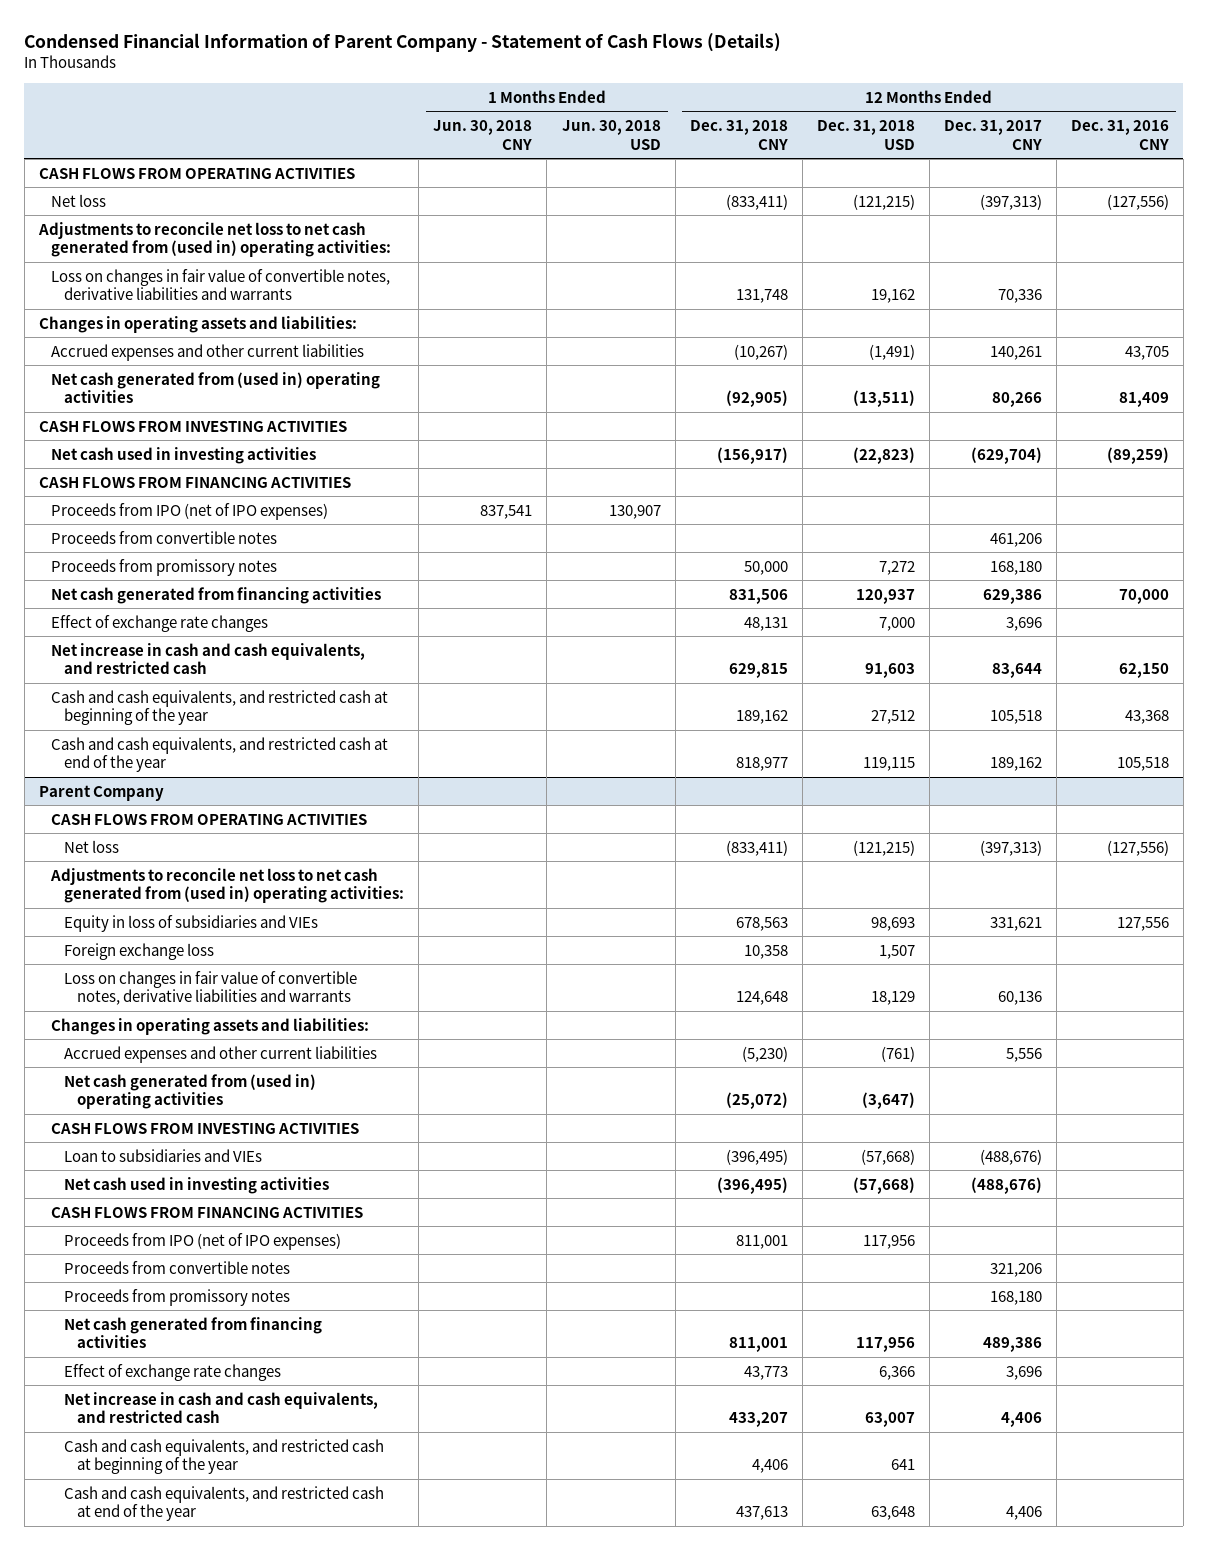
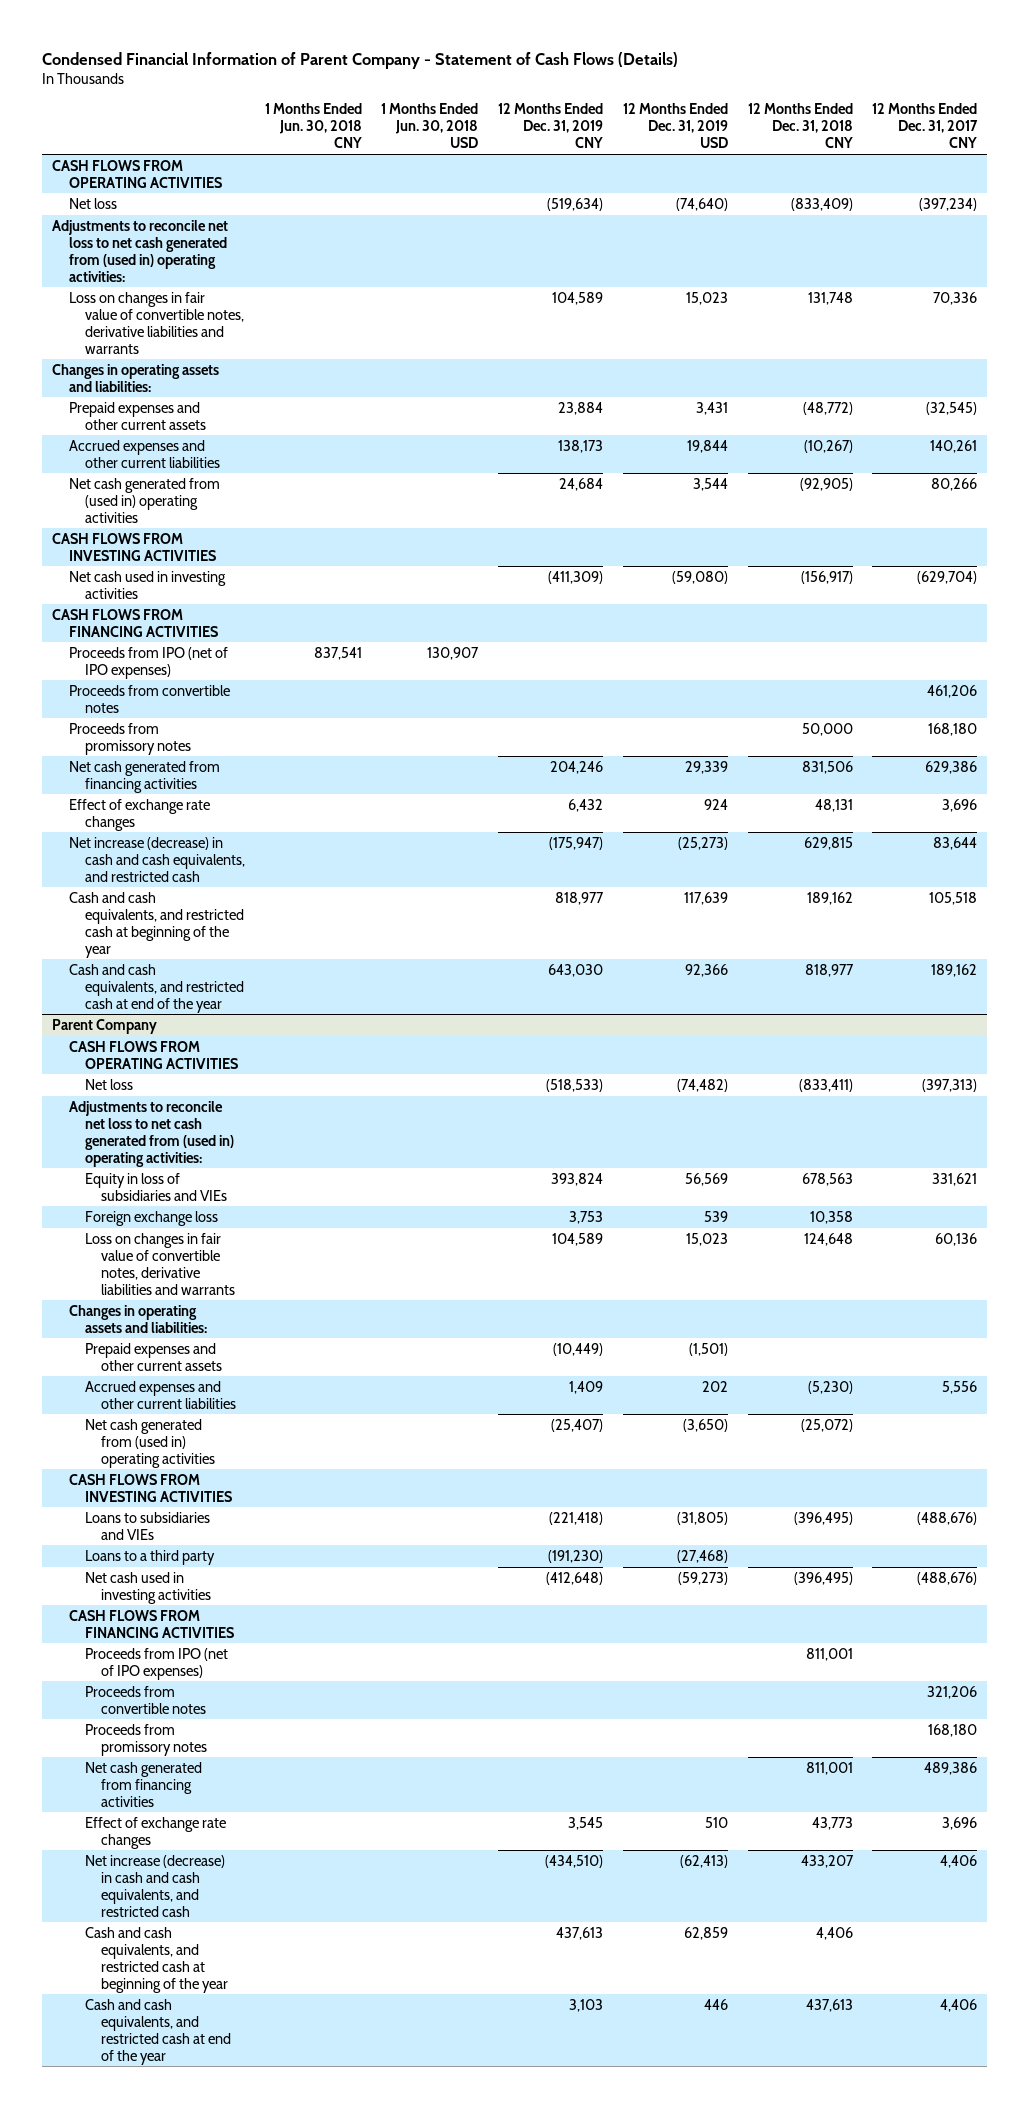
- | 1 Months Ended Jun. 30, 2018 CNY | 1 Months Ended Jun. 30, 2018 USD | 12 Months Ended Dec. 31, 2018 CNY | 12 Months Ended Dec. 31, 2018 USD | 12 Months Ended Dec. 31, 2017 CNY | 12 Months Ended Dec. 31, 2016 CNY
+ | 1 Months Ended Jun. 30, 2018 CNY | 1 Months Ended Jun. 30, 2018 USD | 12 Months Ended Dec. 31, 2019 CNY | 12 Months Ended Dec. 31, 2019 USD | 12 Months Ended Dec. 31, 2018 CNY | 12 Months Ended Dec. 31, 2017 CNY
- Net loss | | | (833,411) | (121,215) | (397,313) | (127,556)
+ Net loss | | | (519,634) | (74,640) | (833,409) | (397,234)
+ Prepaid expenses and other current assets | | | 23,884 | 3,431 | (48,772) | (32,545)
- Net increase in cash and cash equivalents, and restricted cash | | | 629,815 | 91,603 | 83,644 | 62,150
+ Net increase (decrease) in cash and cash equivalents, and restricted cash | | | (175,947) | (25,273) | 629,815 | 83,644
@ Parent Company
+ Prepaid expenses and other current assets | | | (10,449) | (1,501) | |
- Loan to subsidiaries and VIEs | | | (396,495) | (57,668) | (488,676) |
+ Loans to subsidiaries and VIEs | | | (221,418) | (31,805) | (396,495) | (488,676)
+ Loans to a third party | | | (191,230) | (27,468) | |
- Net increase in cash and cash equivalents, and restricted cash | | | 433,207 | 63,007 | 4,406 |
+ Net increase (decrease) in cash and cash equivalents, and restricted cash | | | (434,510) | (62,413) | 433,207 | 4,406

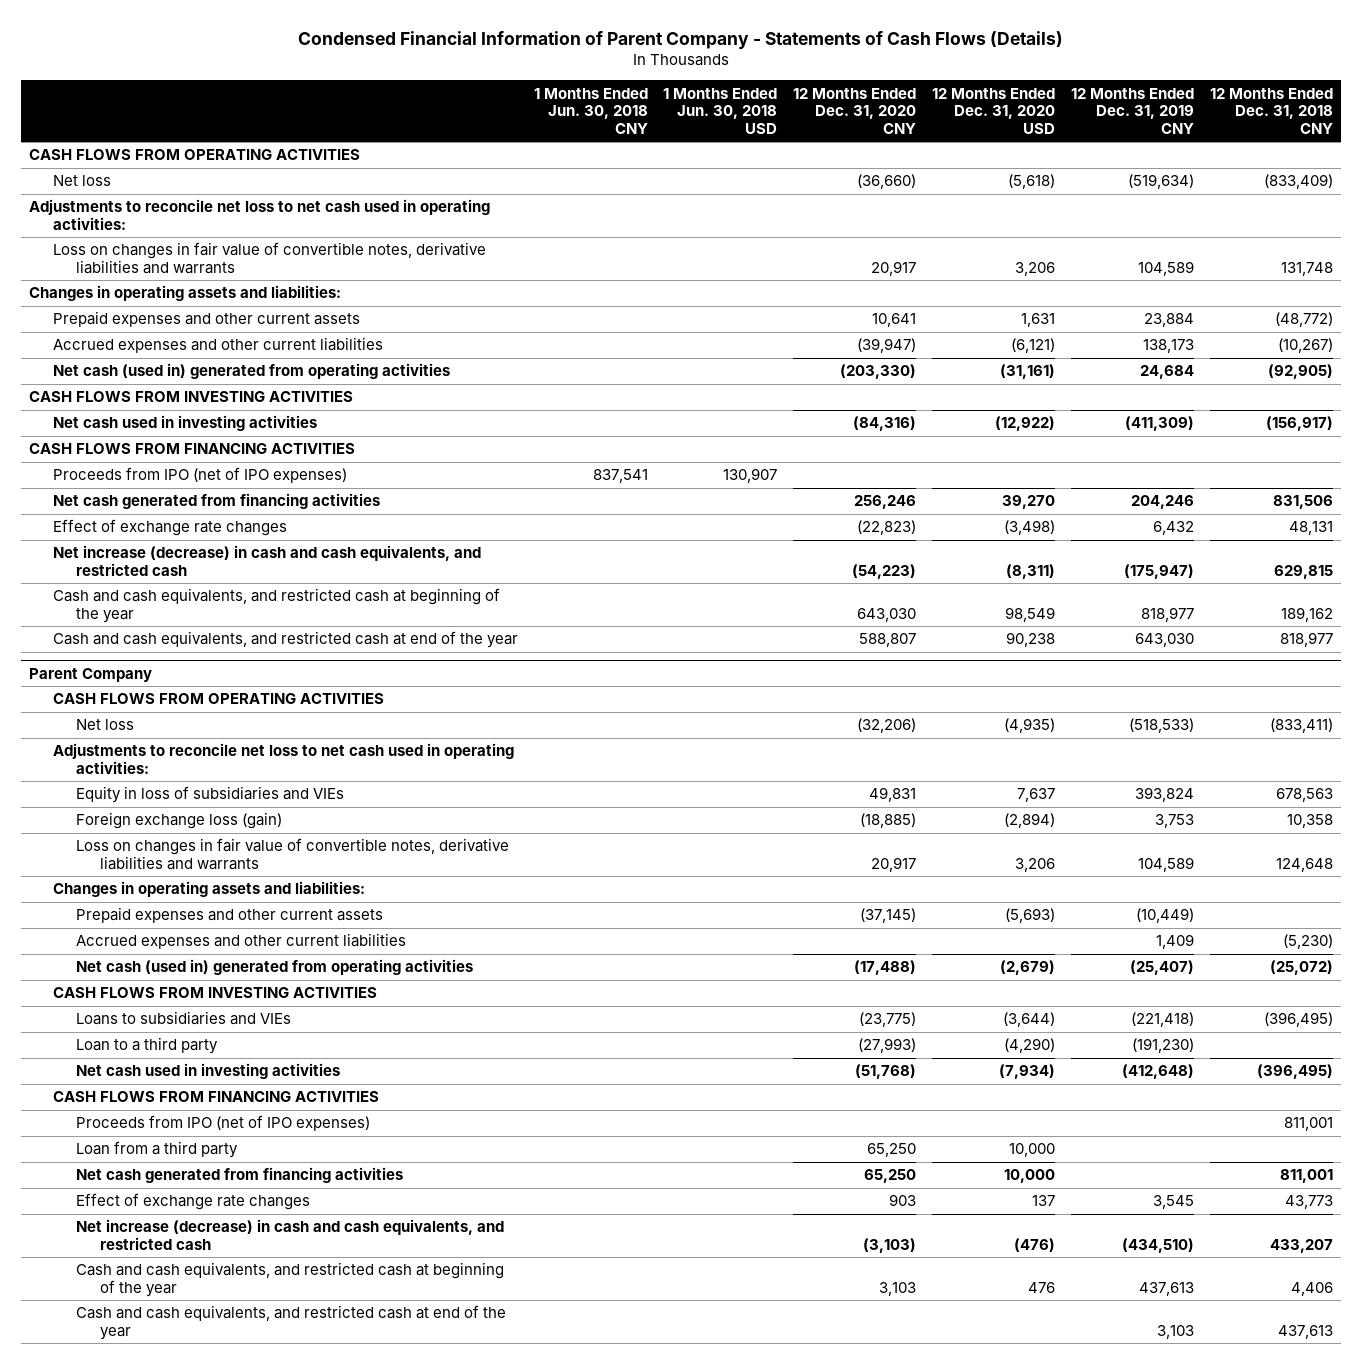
- Condensed Financial Information of Parent Company - Statement of Cash Flows (Details)
+ Condensed Financial Information of Parent Company - Statements of Cash Flows (Details)
- | 1 Months Ended Jun. 30, 2018 CNY | 1 Months Ended Jun. 30, 2018 USD | 12 Months Ended Dec. 31, 2019 CNY | 12 Months Ended Dec. 31, 2019 USD | 12 Months Ended Dec. 31, 2018 CNY | 12 Months Ended Dec. 31, 2017 CNY
+ | 1 Months Ended Jun. 30, 2018 CNY | 1 Months Ended Jun. 30, 2018 USD | 12 Months Ended Dec. 31, 2020 CNY | 12 Months Ended Dec. 31, 2020 USD | 12 Months Ended Dec. 31, 2019 CNY | 12 Months Ended Dec. 31, 2018 CNY
- Adjustments to reconcile net loss to net cash generated from (used in) operating activities:
+ Adjustments to reconcile net loss to net cash used in operating activities:
- Net cash generated from (used in) operating activities | | | 24,684 | 3,544 | (92,905) | 80,266
+ Net cash (used in) generated from operating activities | | | (203,330) | (31,161) | 24,684 | (92,905)
- Proceeds from convertible notes | | | | | | 461,206
- Proceeds from promissory notes | | | | | 50,000 | 168,180
@ Parent Company
- Adjustments to reconcile net loss to net cash generated from (used in) operating activities:
+ Adjustments to reconcile net loss to net cash used in operating activities:
- Foreign exchange loss | | | 3,753 | 539 | 10,358 |
+ Foreign exchange loss (gain) | | | (18,885) | (2,894) | 3,753 | 10,358
- Net cash generated from (used in) operating activities | | | (25,407) | (3,650) | (25,072) |
+ Net cash (used in) generated from operating activities | | | (17,488) | (2,679) | (25,407) | (25,072)
- Loans to a third party | | | (191,230) | (27,468) | |
+ Loan to a third party | | | (27,993) | (4,290) | (191,230) |
- Proceeds from convertible notes | | | | | | 321,206
- Proceeds from promissory notes | | | | | | 168,180
+ Loan from a third party | | | 65,250 | 10,000 | |

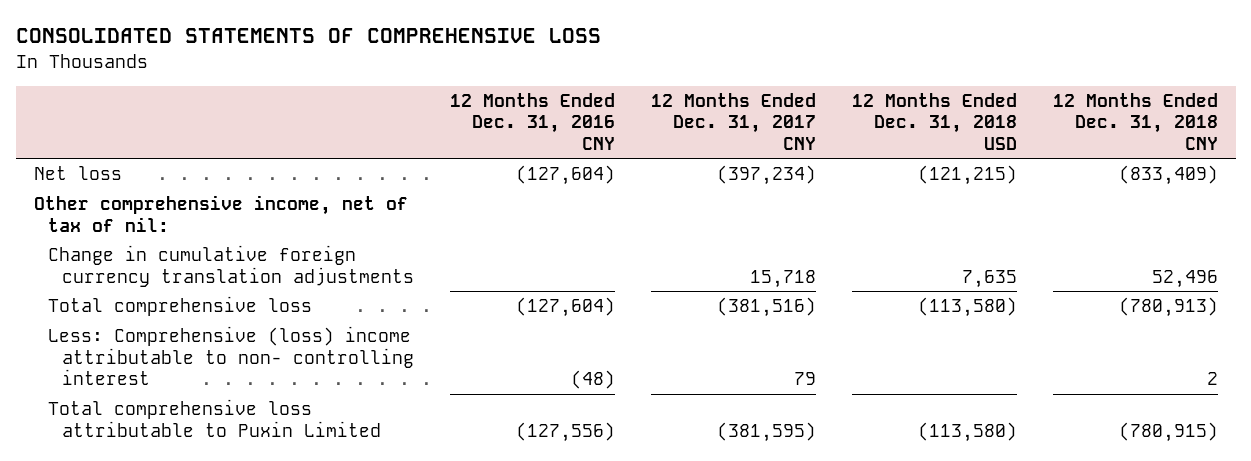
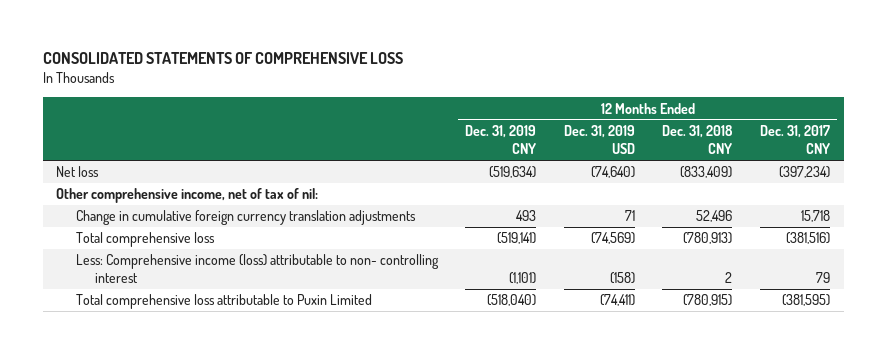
- | 12 Months Ended Dec. 31, 2016 CNY | 12 Months Ended Dec. 31, 2017 CNY | 12 Months Ended Dec. 31, 2018 USD | 12 Months Ended Dec. 31, 2018 CNY
+ | 12 Months Ended Dec. 31, 2019 CNY | 12 Months Ended Dec. 31, 2019 USD | 12 Months Ended Dec. 31, 2018 CNY | 12 Months Ended Dec. 31, 2017 CNY
- Less: Comprehensive (loss) income attributable to non- controlling interest | (48) | 79 | | 2
+ Less: Comprehensive income (loss) attributable to non- controlling interest | (1,101) | (158) | 2 | 79

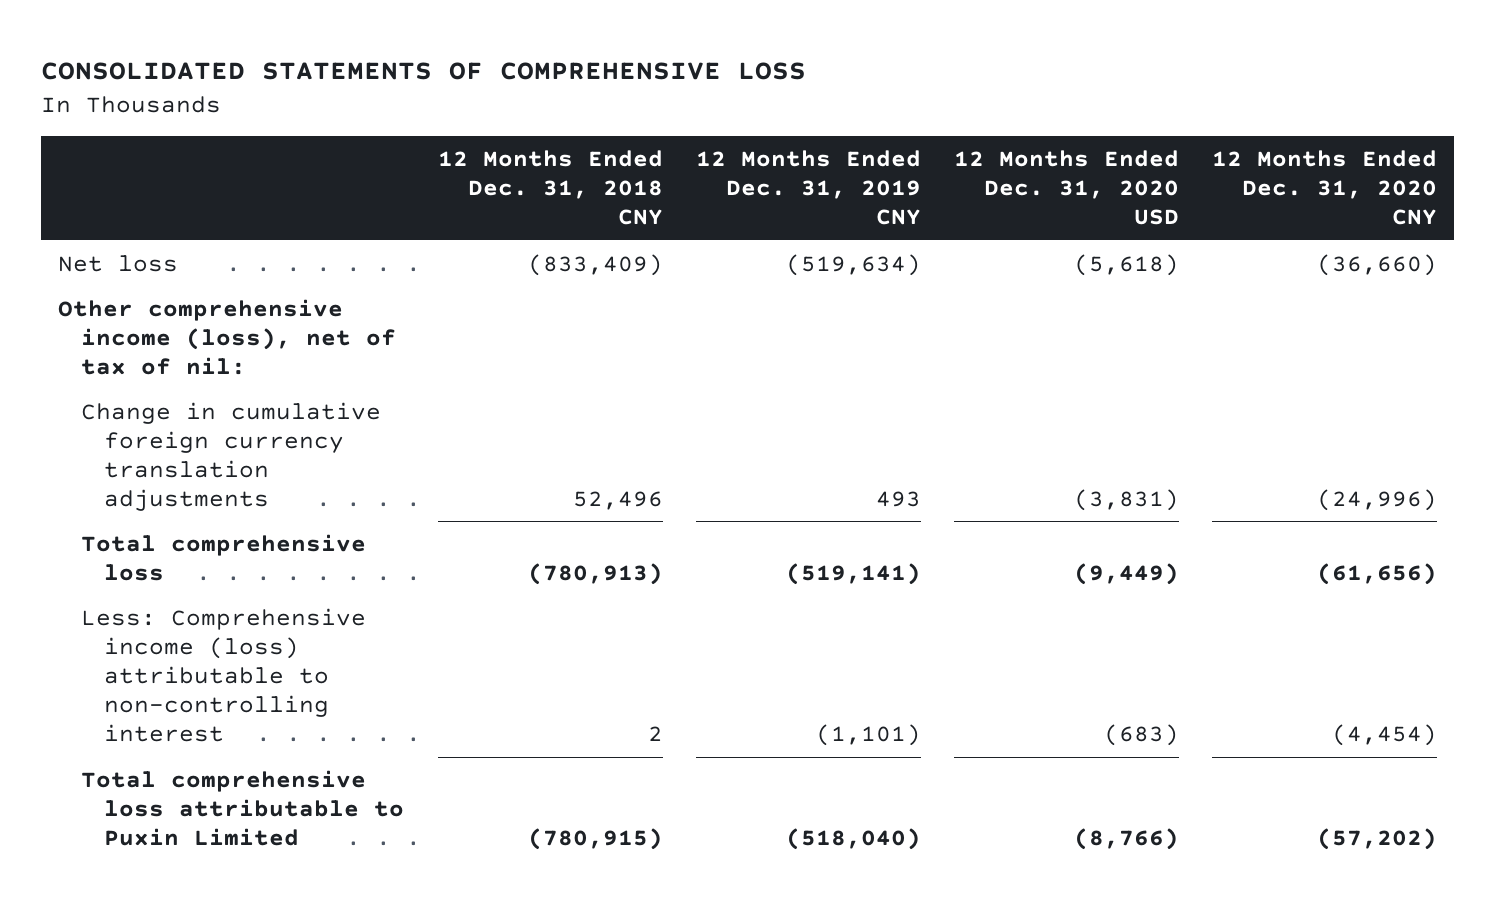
- | 12 Months Ended Dec. 31, 2019 CNY | 12 Months Ended Dec. 31, 2019 USD | 12 Months Ended Dec. 31, 2018 CNY | 12 Months Ended Dec. 31, 2017 CNY
+ | 12 Months Ended Dec. 31, 2018 CNY | 12 Months Ended Dec. 31, 2019 CNY | 12 Months Ended Dec. 31, 2020 USD | 12 Months Ended Dec. 31, 2020 CNY
- Other comprehensive income, net of tax of nil:
+ Other comprehensive income (loss), net of tax of nil:
- Less: Comprehensive income (loss) attributable to non- controlling interest | (1,101) | (158) | 2 | 79
+ Less: Comprehensive income (loss) attributable to non-controlling interest | 2 | (1,101) | (683) | (4,454)

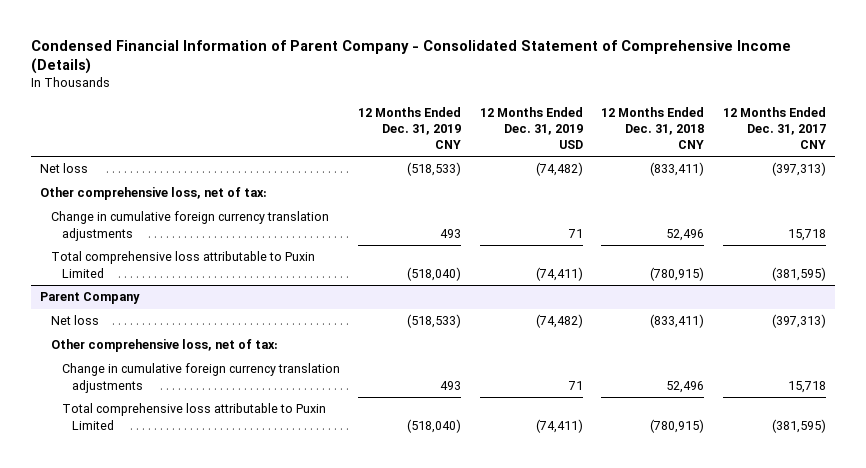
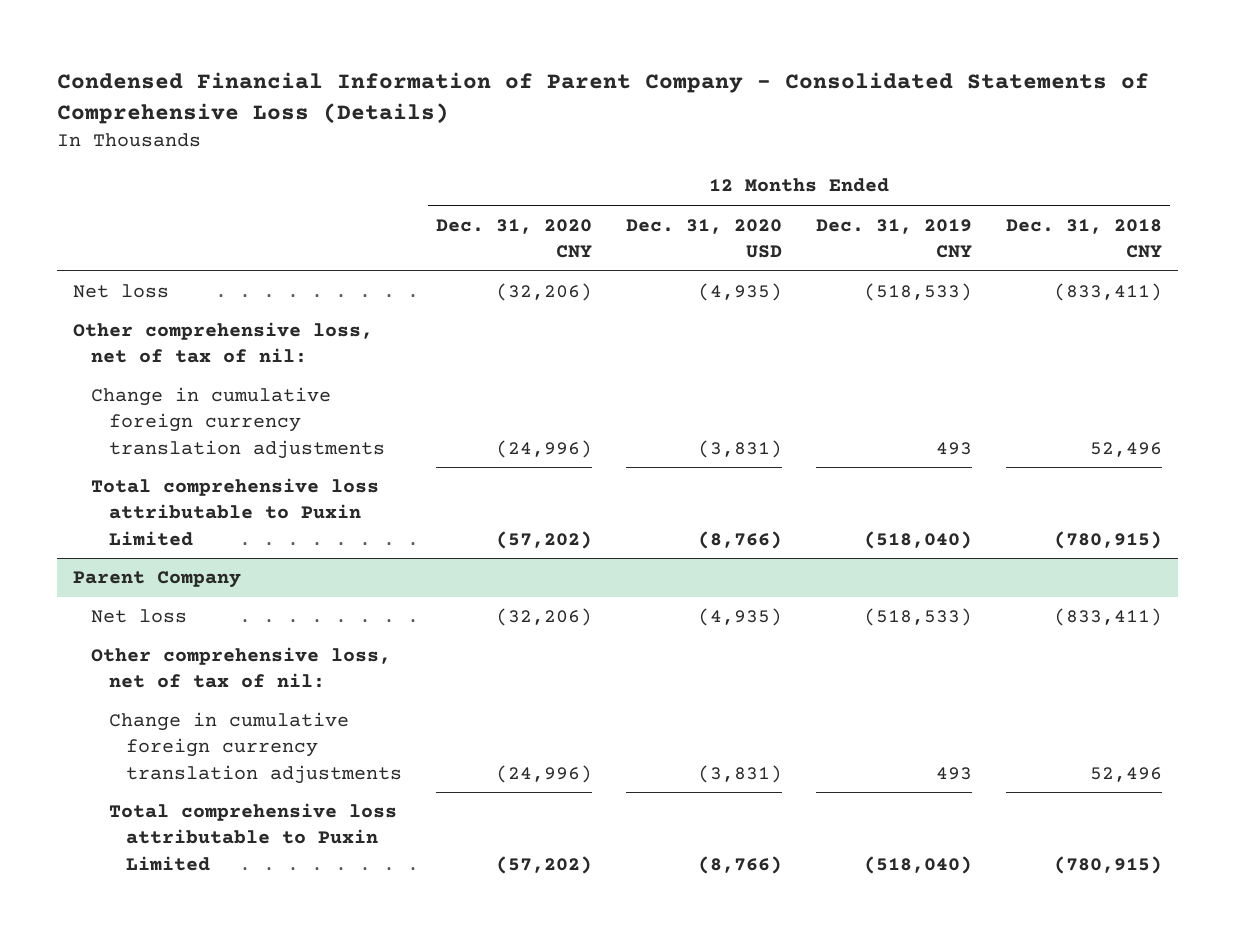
- Condensed Financial Information of Parent Company - Consolidated Statement of Comprehensive Income (Details)
+ Condensed Financial Information of Parent Company - Consolidated Statements of Comprehensive Loss (Details)
- | 12 Months Ended Dec. 31, 2019 CNY | 12 Months Ended Dec. 31, 2019 USD | 12 Months Ended Dec. 31, 2018 CNY | 12 Months Ended Dec. 31, 2017 CNY
+ | 12 Months Ended Dec. 31, 2020 CNY | 12 Months Ended Dec. 31, 2020 USD | 12 Months Ended Dec. 31, 2019 CNY | 12 Months Ended Dec. 31, 2018 CNY
- Other comprehensive loss, net of tax:
+ Other comprehensive loss, net of tax of nil:
@ Parent Company
- Other comprehensive loss, net of tax:
+ Other comprehensive loss, net of tax of nil:

